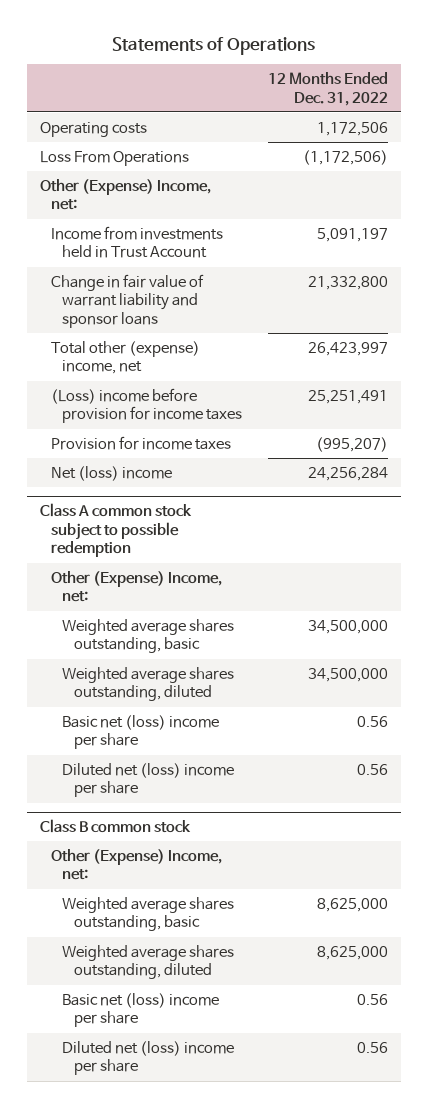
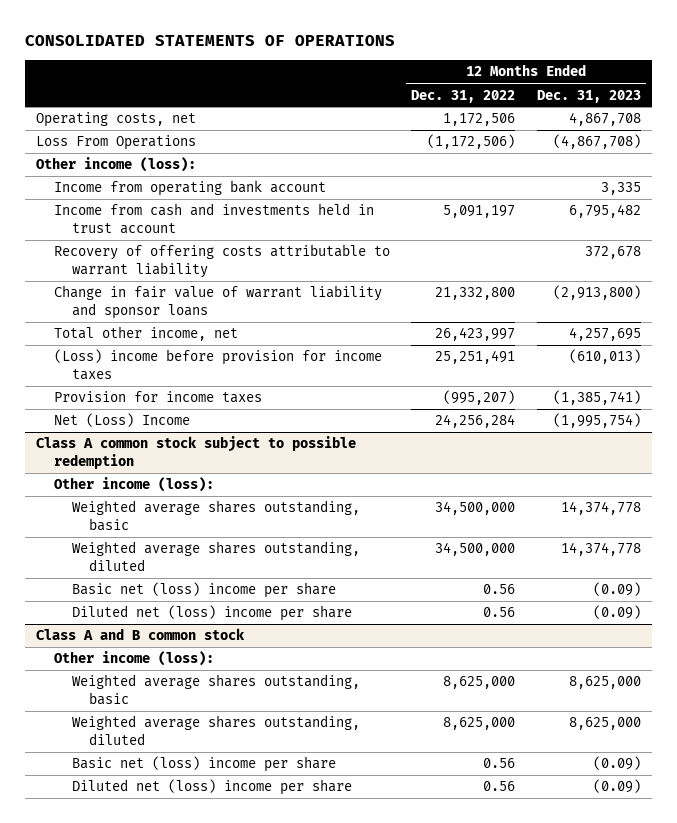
- Statements of Operations
+ CONSOLIDATED STATEMENTS OF OPERATIONS
- | 12 Months Ended Dec. 31, 2022
+ | 12 Months Ended Dec. 31, 2022 | 12 Months Ended Dec. 31, 2023
- Operating costs | 1,172,506
+ Operating costs, net | 1,172,506 | 4,867,708
- Other (Expense) Income, net:
- Income from investments held in Trust Account | 5,091,197
+ Other income (loss):
+ Income from operating bank account | | 3,335
+ Income from cash and investments held in trust account | 5,091,197 | 6,795,482
+ Recovery of offering costs attributable to warrant liability | | 372,678
- Total other (expense) income, net | 26,423,997
+ Total other income, net | 26,423,997 | 4,257,695
- Net (loss) income | 24,256,284
+ Net (Loss) Income | 24,256,284 | (1,995,754)
@ Class A common stock subject to possible redemption
- Other (Expense) Income, net:
+ Other income (loss):
- Class B common stock
- Other (Expense) Income, net:
+ Class A and B common stock
+ Other income (loss):

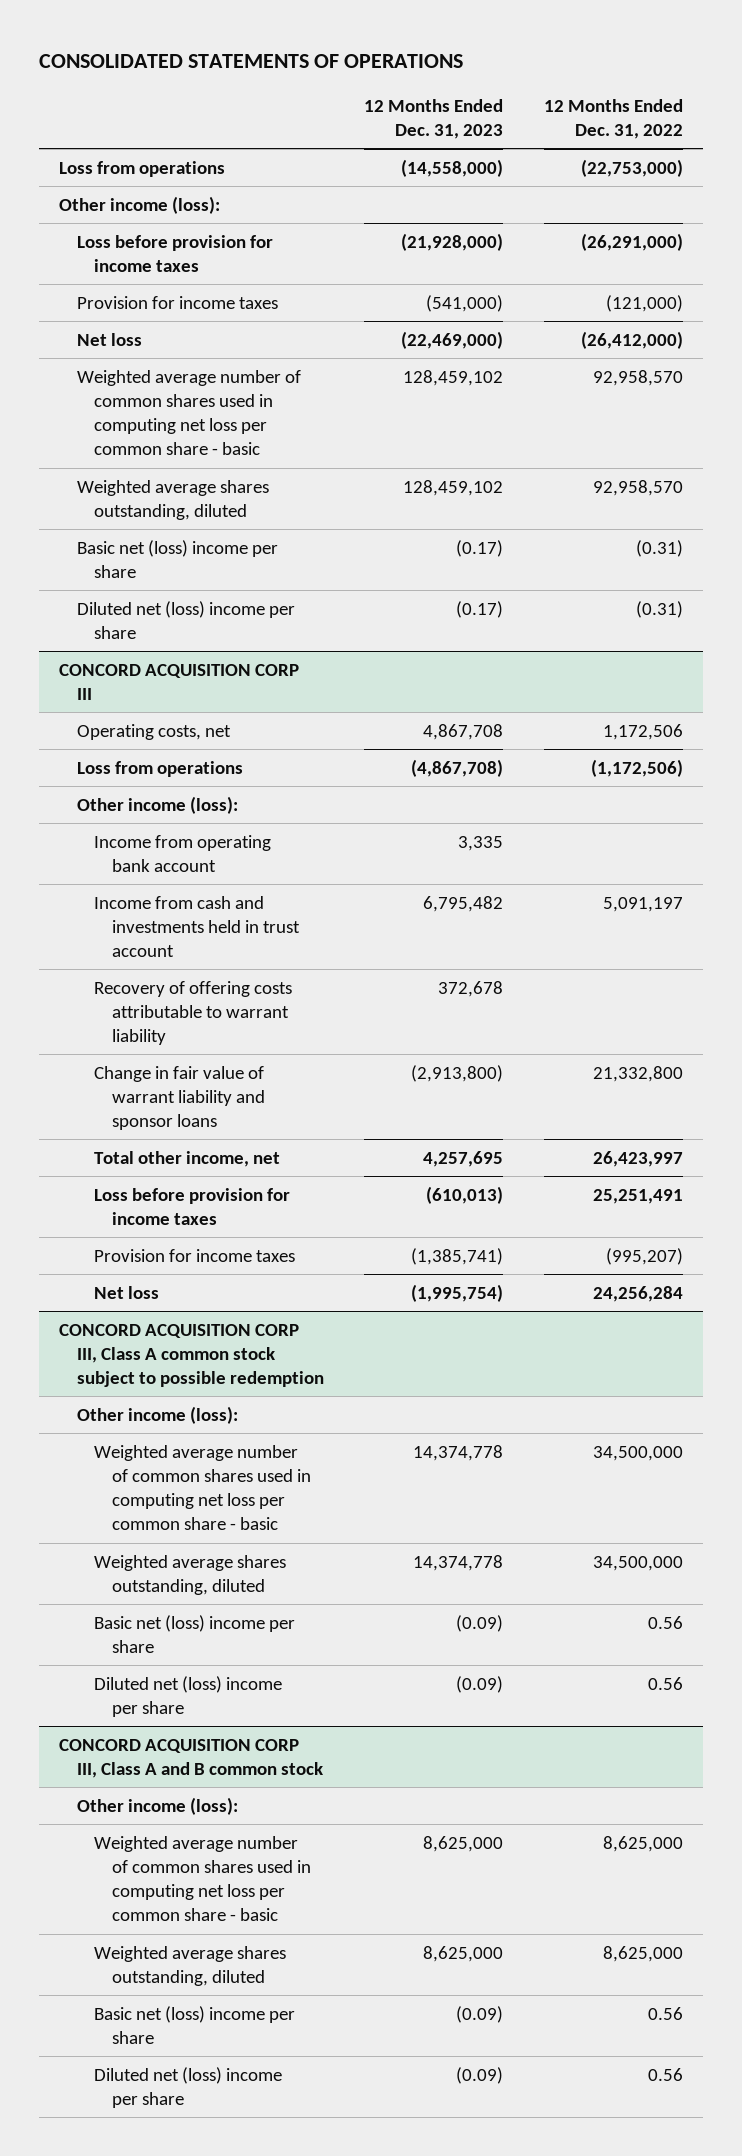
- | 12 Months Ended Dec. 31, 2022 | 12 Months Ended Dec. 31, 2023
+ | 12 Months Ended Dec. 31, 2023 | 12 Months Ended Dec. 31, 2022
+ Loss from operations | (14,558,000) | (22,753,000)
+ Other income (loss):
+ Loss before provision for income taxes | (21,928,000) | (26,291,000)
+ Provision for income taxes | (541,000) | (121,000)
+ Net loss | (22,469,000) | (26,412,000)
+ Weighted average number of common shares used in computing net loss per common share - basic | 128,459,102 | 92,958,570
+ Weighted average shares outstanding, diluted | 128,459,102 | 92,958,570
+ Basic net (loss) income per share | (0.17) | (0.31)
+ Diluted net (loss) income per share | (0.17) | (0.31)
+ CONCORD ACQUISITION CORP III
- Loss From Operations | (1,172,506) | (4,867,708)
+ Loss from operations | (4,867,708) | (1,172,506)
- (Loss) income before provision for income taxes | 25,251,491 | (610,013)
+ Loss before provision for income taxes | (610,013) | 25,251,491
- Net (Loss) Income | 24,256,284 | (1,995,754)
- Class A common stock subject to possible redemption
+ Net loss | (1,995,754) | 24,256,284
+ CONCORD ACQUISITION CORP III, Class A common stock subject to possible redemption
- Weighted average shares outstanding, basic | 34,500,000 | 14,374,778
+ Weighted average number of common shares used in computing net loss per common share - basic | 14,374,778 | 34,500,000
- Class A and B common stock
+ CONCORD ACQUISITION CORP III, Class A and B common stock
- Weighted average shares outstanding, basic | 8,625,000 | 8,625,000
+ Weighted average number of common shares used in computing net loss per common share - basic | 8,625,000 | 8,625,000

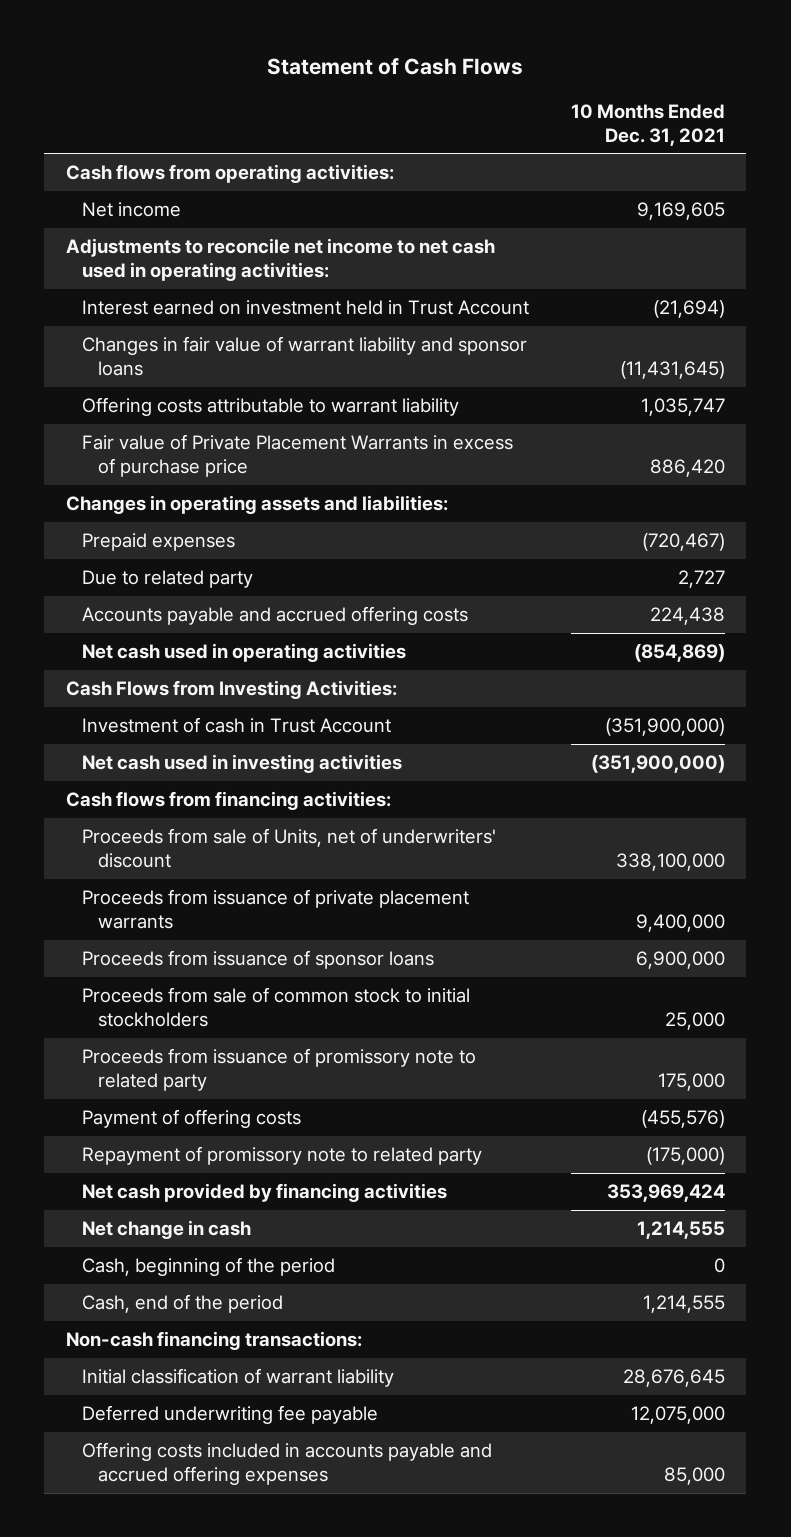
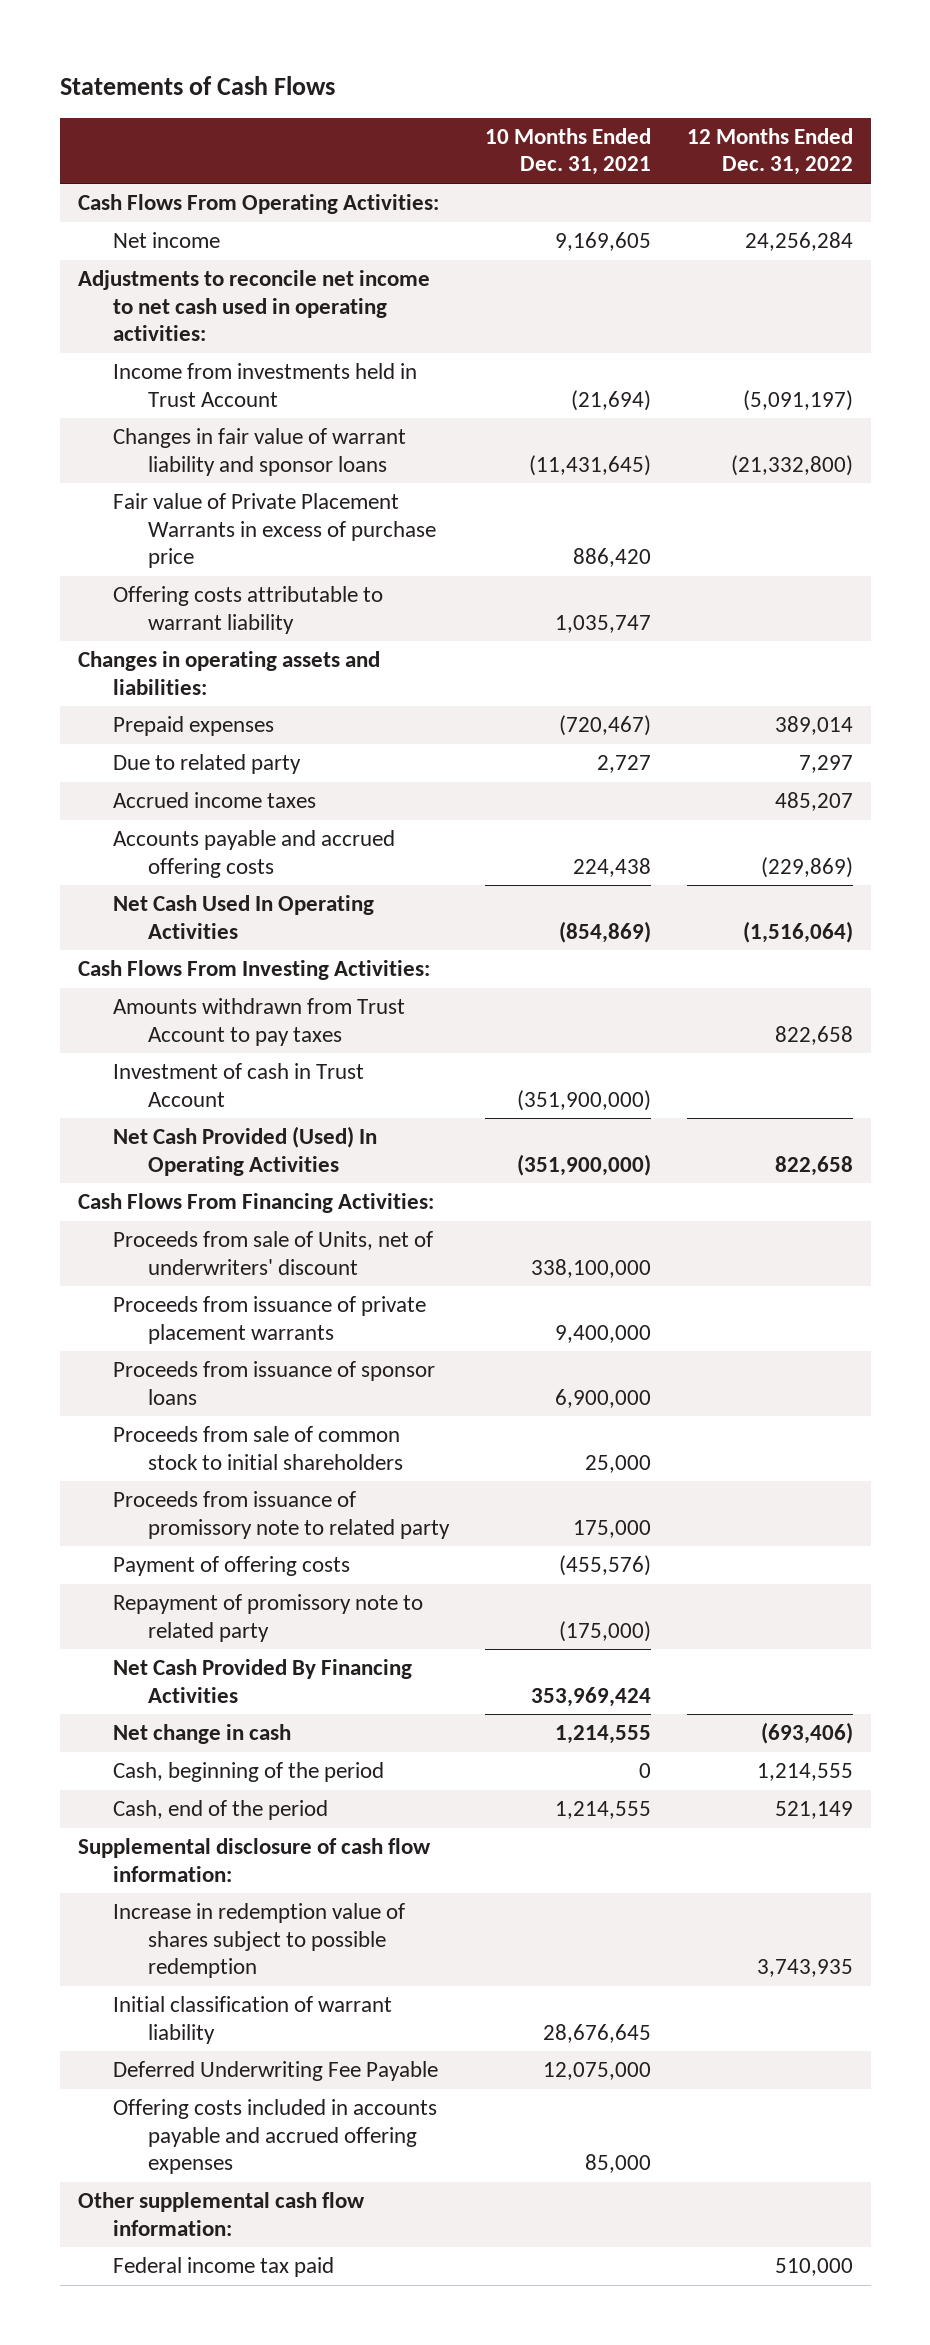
- Statement of Cash Flows
+ Statements of Cash Flows
- | 10 Months Ended Dec. 31, 2021
+ | 10 Months Ended Dec. 31, 2021 | 12 Months Ended Dec. 31, 2022
- Cash flows from operating activities:
+ Cash Flows From Operating Activities:
- Interest earned on investment held in Trust Account | (21,694)
+ Income from investments held in Trust Account | (21,694) | (5,091,197)
moved down: Offering costs attributable to warrant liability | 1,035,747 |
+ Accrued income taxes | | 485,207
- Net cash used in operating activities | (854,869)
- Cash Flows from Investing Activities:
+ Net Cash Used In Operating Activities | (854,869) | (1,516,064)
+ Cash Flows From Investing Activities:
+ Amounts withdrawn from Trust Account to pay taxes | | 822,658
- Net cash used in investing activities | (351,900,000)
- Cash flows from financing activities:
+ Net Cash Provided (Used) In Operating Activities | (351,900,000) | 822,658
+ Cash Flows From Financing Activities:
- Proceeds from sale of common stock to initial stockholders | 25,000
+ Proceeds from sale of common stock to initial shareholders | 25,000 |
- Net cash provided by financing activities | 353,969,424
+ Net Cash Provided By Financing Activities | 353,969,424 |
- Non-cash financing transactions:
+ Supplemental disclosure of cash flow information:
+ Increase in redemption value of shares subject to possible redemption | | 3,743,935
- Deferred underwriting fee payable | 12,075,000
+ Deferred Underwriting Fee Payable | 12,075,000 |
+ Other supplemental cash flow information:
+ Federal income tax paid | | 510,000

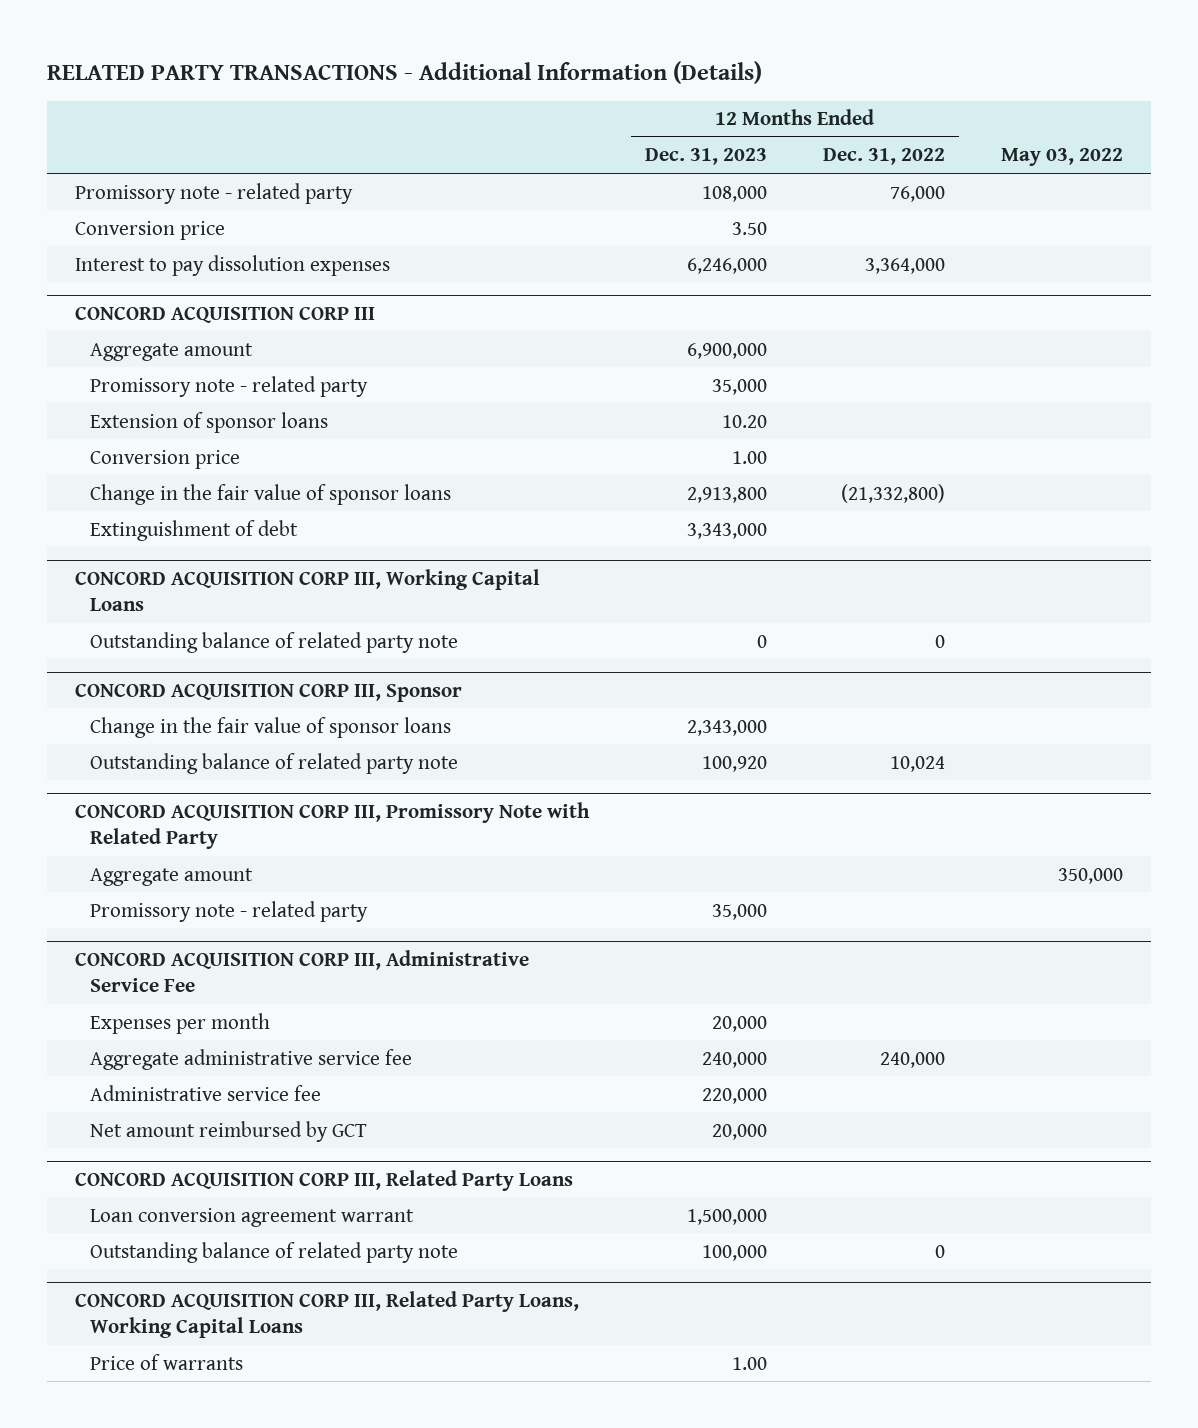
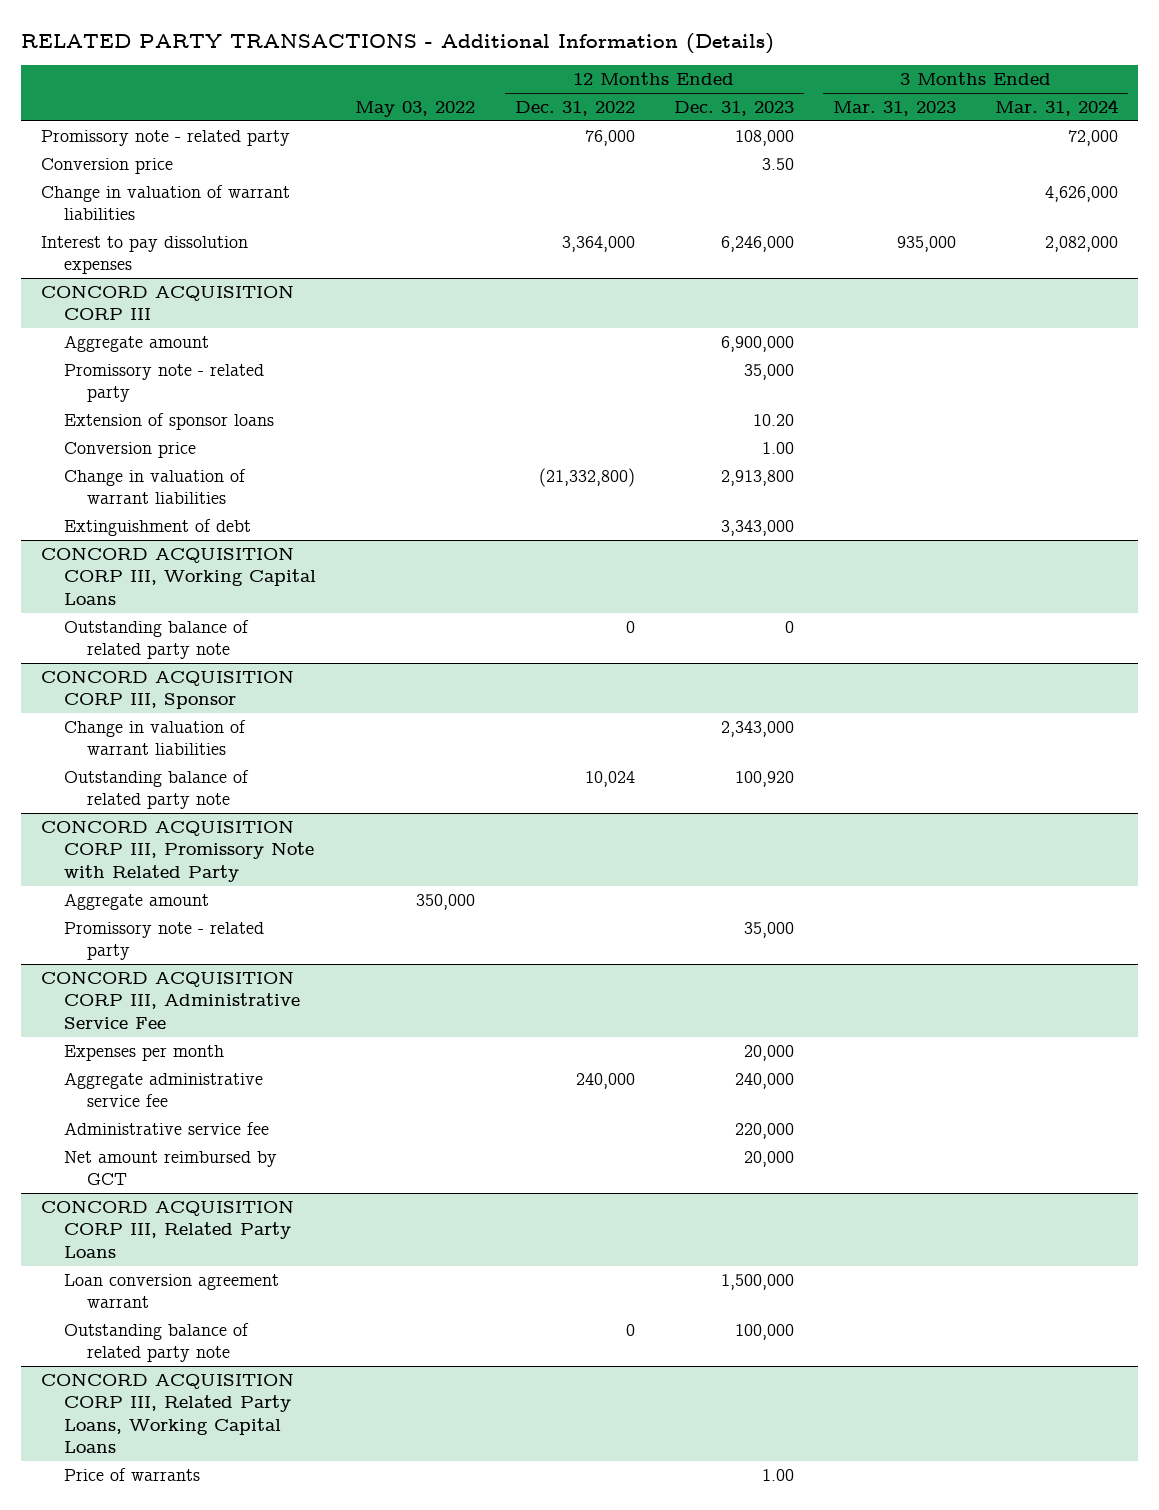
- | 12 Months Ended Dec. 31, 2023 | 12 Months Ended Dec. 31, 2022 | May 03, 2022
+ | May 03, 2022 | 12 Months Ended Dec. 31, 2022 | 12 Months Ended Dec. 31, 2023 | 3 Months Ended Mar. 31, 2023 | 3 Months Ended Mar. 31, 2024
+ Change in valuation of warrant liabilities | | | | | 4,626,000
@ CONCORD ACQUISITION CORP III
- Change in the fair value of sponsor loans | 2,913,800 | (21,332,800) |
+ Change in valuation of warrant liabilities | | (21,332,800) | 2,913,800 | |
@ CONCORD ACQUISITION CORP III, Sponsor
- Change in the fair value of sponsor loans | 2,343,000 | |
+ Change in valuation of warrant liabilities | | | 2,343,000 | |

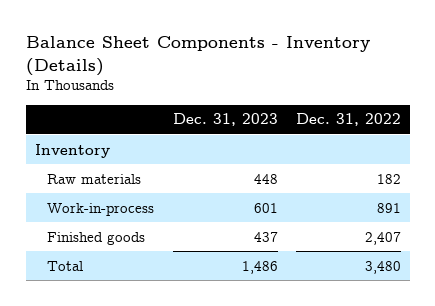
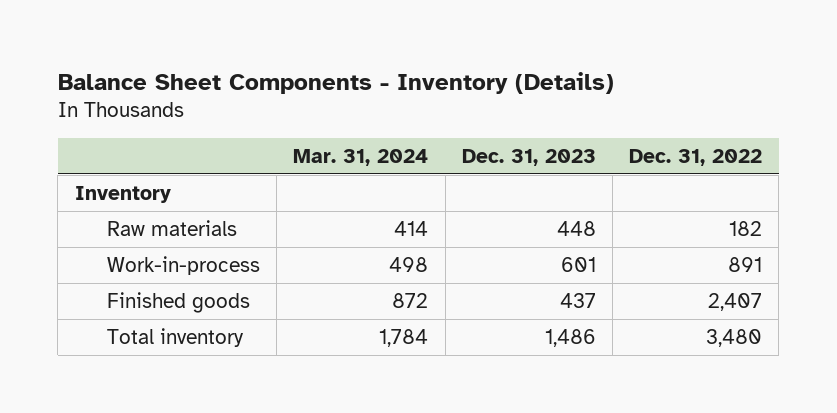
- | Dec. 31, 2023 | Dec. 31, 2022
+ | Mar. 31, 2024 | Dec. 31, 2023 | Dec. 31, 2022
- Total | 1,486 | 3,480
+ Total inventory | 1,784 | 1,486 | 3,480

